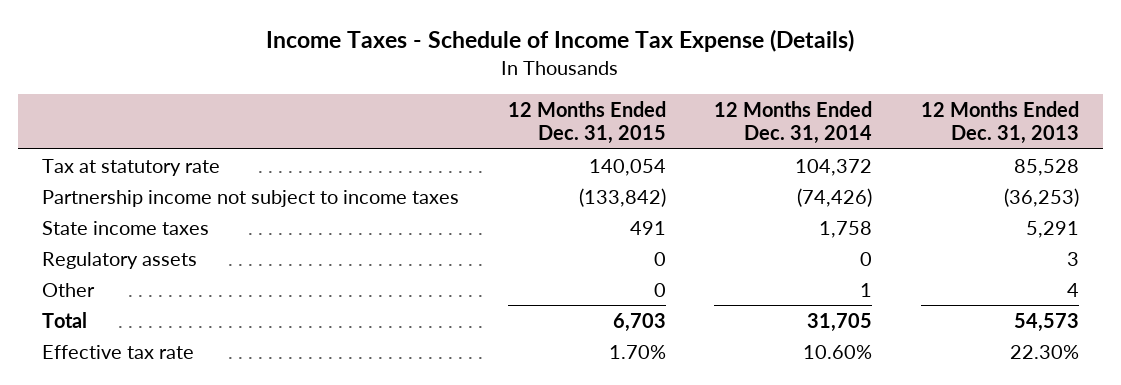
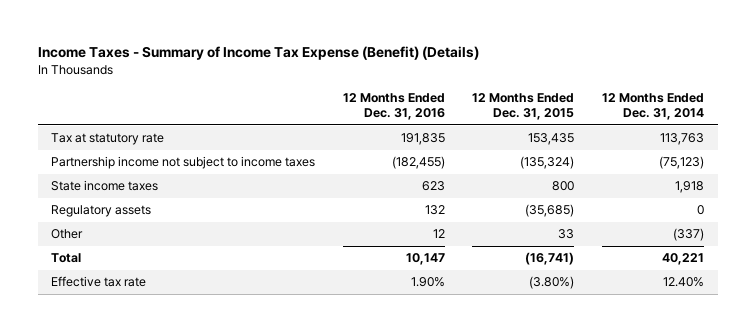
- Income Taxes - Schedule of Income Tax Expense (Details)
+ Income Taxes - Summary of Income Tax Expense (Benefit) (Details)
- | 12 Months Ended Dec. 31, 2015 | 12 Months Ended Dec. 31, 2014 | 12 Months Ended Dec. 31, 2013
+ | 12 Months Ended Dec. 31, 2016 | 12 Months Ended Dec. 31, 2015 | 12 Months Ended Dec. 31, 2014
- Tax at statutory rate | 140,054 | 104,372 | 85,528
- Partnership income not subject to income taxes | (133,842) | (74,426) | (36,253)
- State income taxes | 491 | 1,758 | 5,291
- Regulatory assets | 0 | 0 | 3
- Other | 0 | 1 | 4
- Total | 6,703 | 31,705 | 54,573
- Effective tax rate | 1.70% | 10.60% | 22.30%
+ Tax at statutory rate | 191,835 | 153,435 | 113,763
+ Partnership income not subject to income taxes | (182,455) | (135,324) | (75,123)
+ State income taxes | 623 | 800 | 1,918
+ Regulatory assets | 132 | (35,685) | 0
+ Other | 12 | 33 | (337)
+ Total | 10,147 | (16,741) | 40,221
+ Effective tax rate | 1.90% | (3.80%) | 12.40%

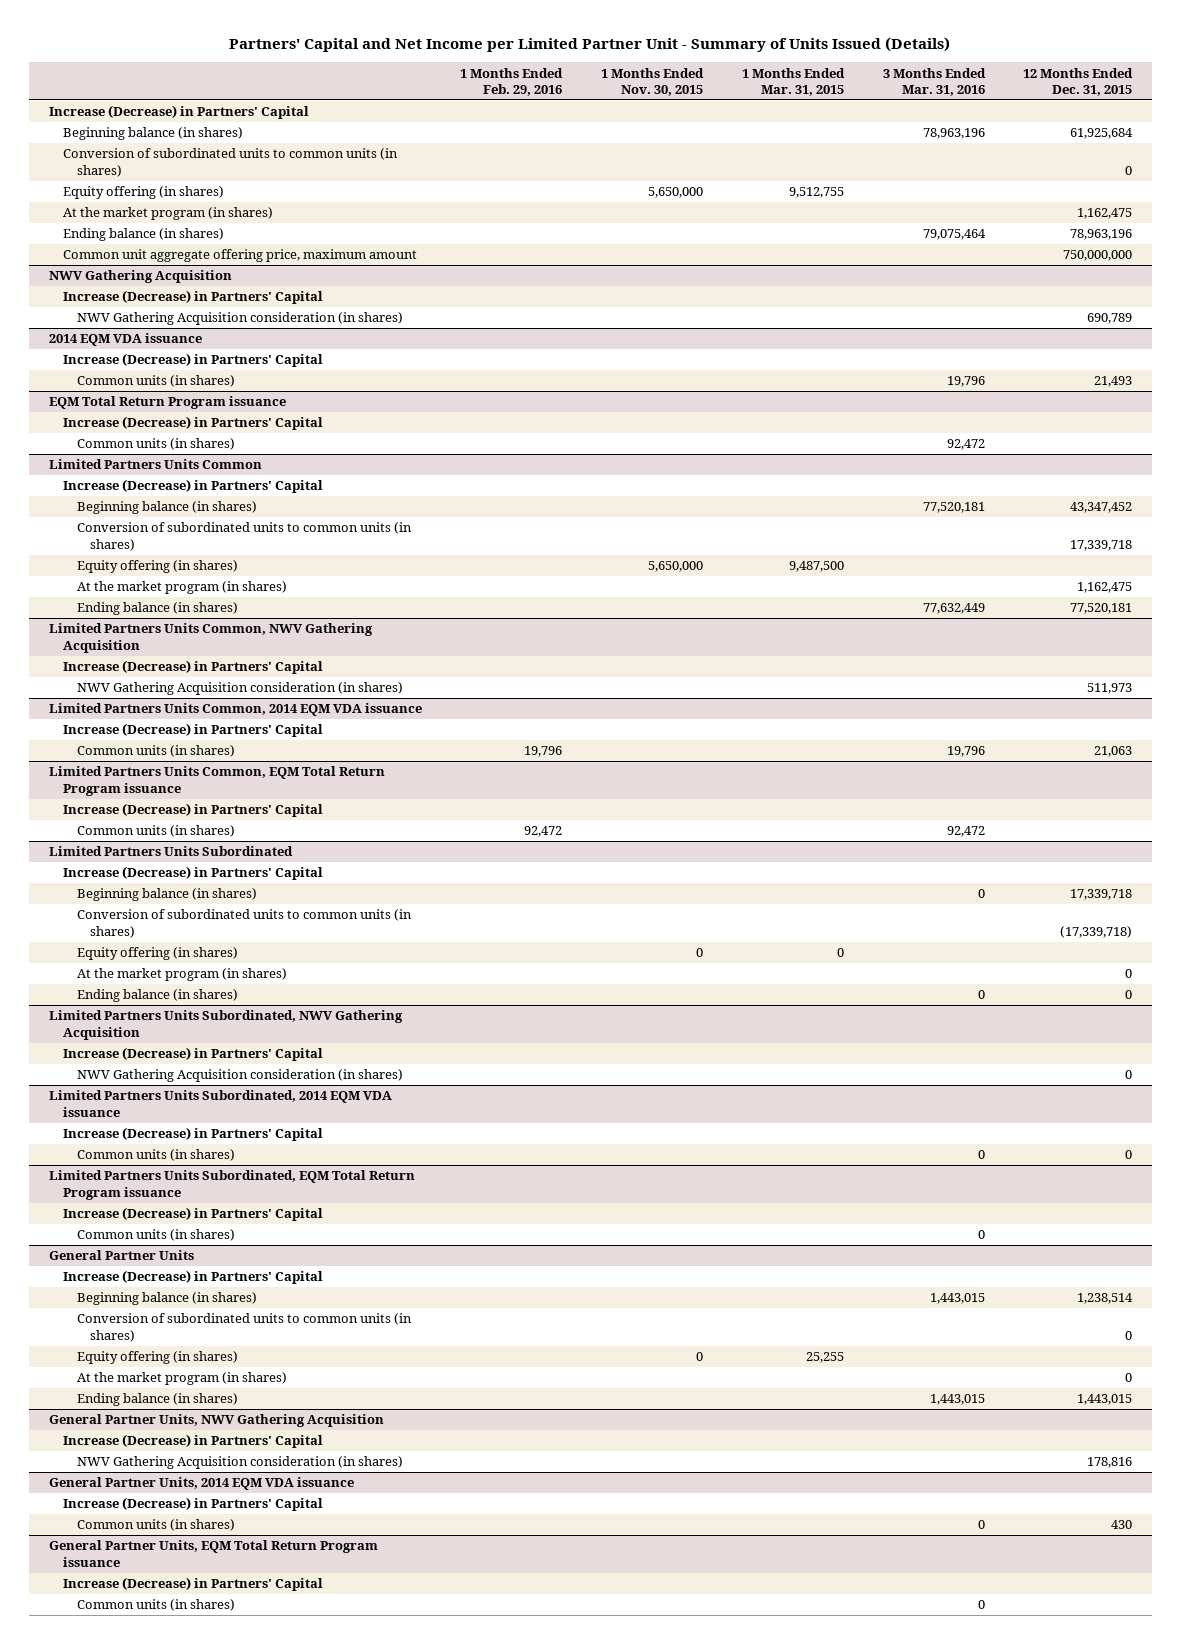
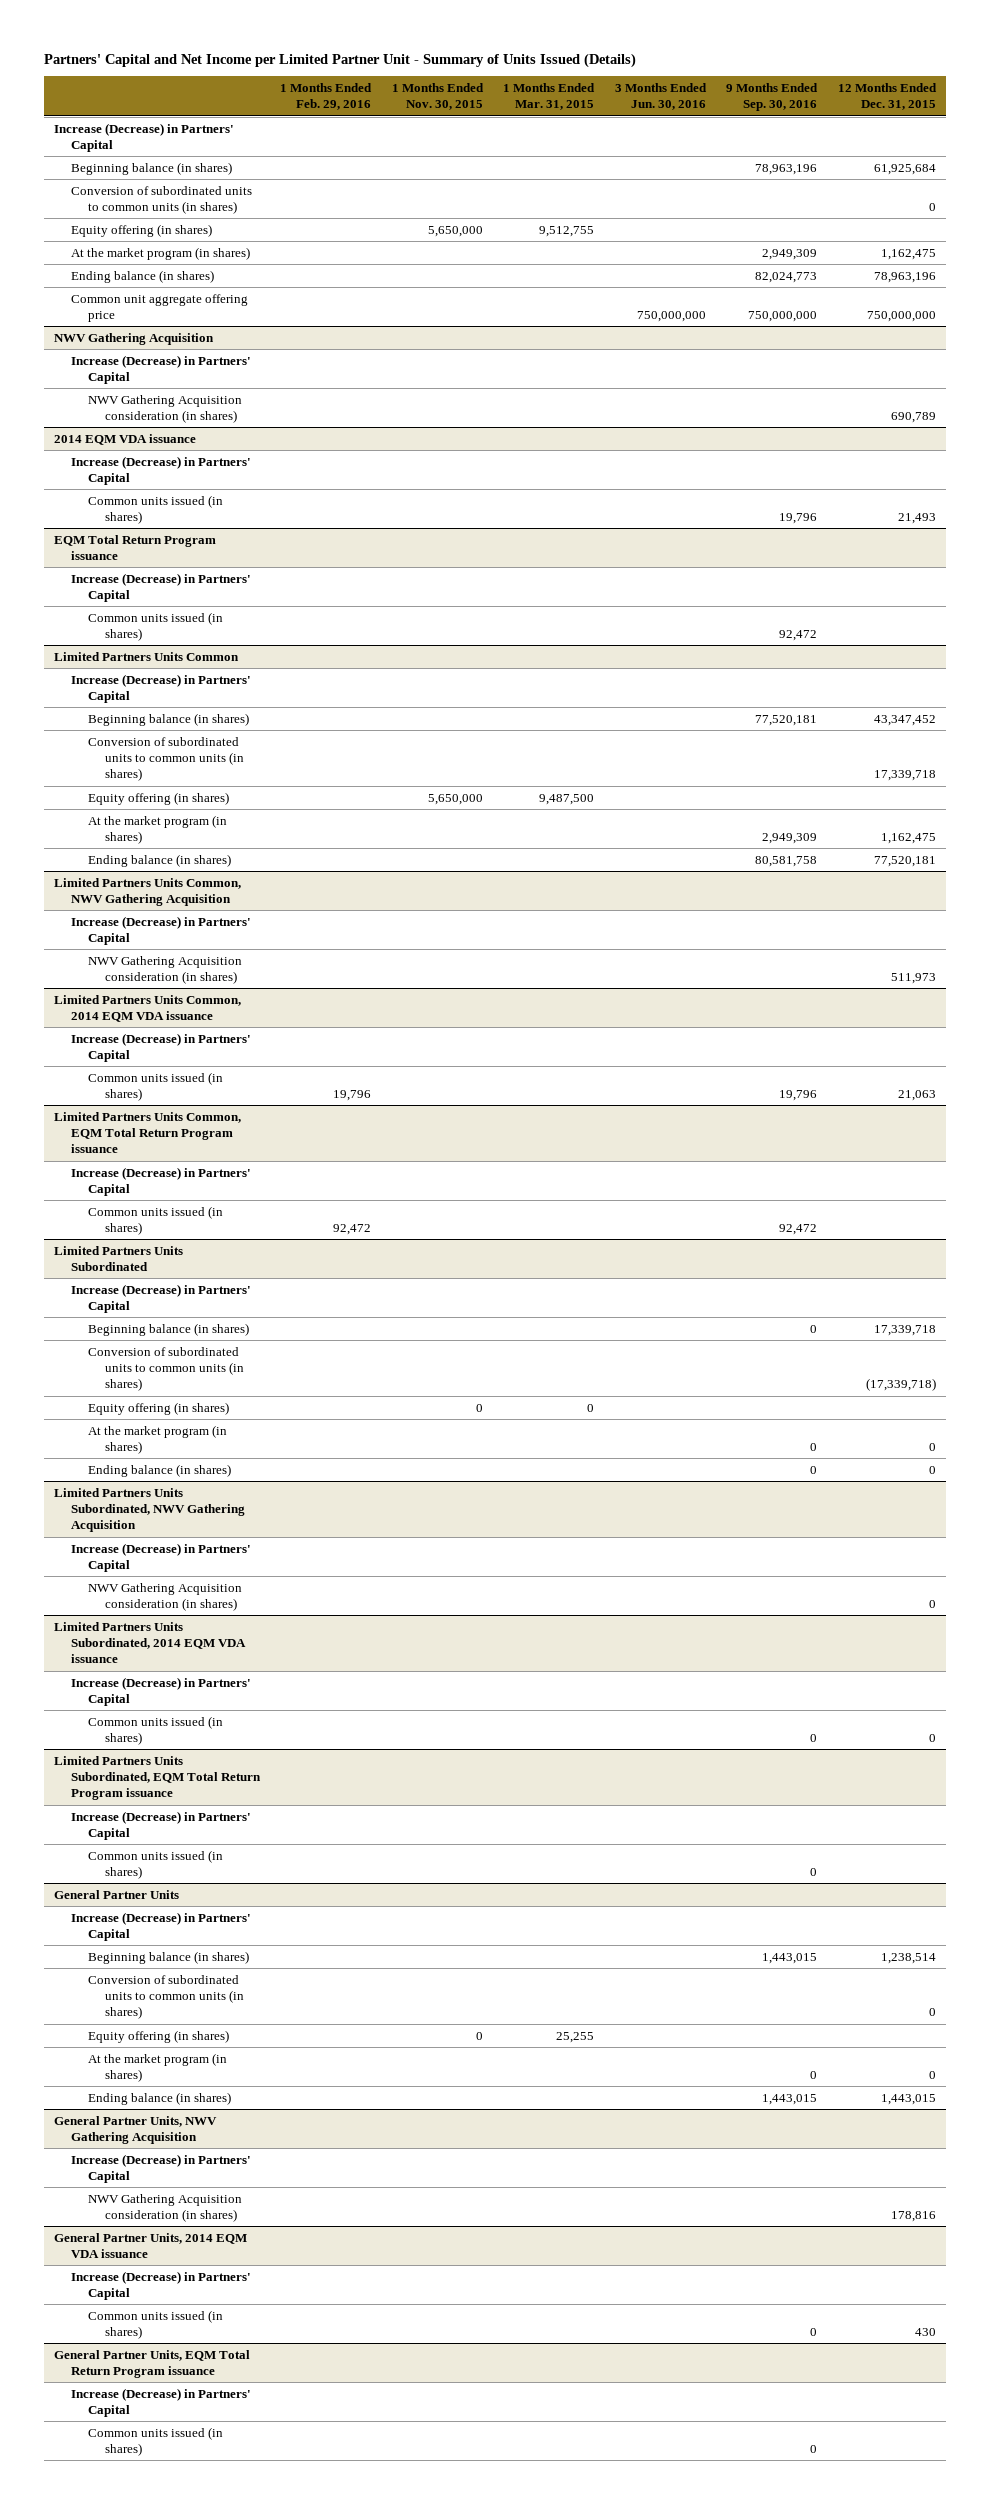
- | 1 Months Ended Feb. 29, 2016 | 1 Months Ended Nov. 30, 2015 | 1 Months Ended Mar. 31, 2015 | 3 Months Ended Mar. 31, 2016 | 12 Months Ended Dec. 31, 2015
+ | 1 Months Ended Feb. 29, 2016 | 1 Months Ended Nov. 30, 2015 | 1 Months Ended Mar. 31, 2015 | 3 Months Ended Jun. 30, 2016 | 9 Months Ended Sep. 30, 2016 | 12 Months Ended Dec. 31, 2015
- Common unit aggregate offering price, maximum amount | | | | | 750,000,000
+ Common unit aggregate offering price | | | | 750,000,000 | 750,000,000 | 750,000,000
@ 2014 EQM VDA issuance
- Common units (in shares) | | | | 19,796 | 21,493
+ Common units issued (in shares) | | | | | 19,796 | 21,493
@ EQM Total Return Program issuance
- Common units (in shares) | | | | 92,472 |
+ Common units issued (in shares) | | | | | 92,472 |
@ Limited Partners Units Common, 2014 EQM VDA issuance
- Common units (in shares) | 19,796 | | | 19,796 | 21,063
+ Common units issued (in shares) | 19,796 | | | | 19,796 | 21,063
@ Limited Partners Units Common, EQM Total Return Program issuance
- Common units (in shares) | 92,472 | | | 92,472 |
+ Common units issued (in shares) | 92,472 | | | | 92,472 |
@ Limited Partners Units Subordinated, 2014 EQM VDA issuance
- Common units (in shares) | | | | 0 | 0
+ Common units issued (in shares) | | | | | 0 | 0
@ Limited Partners Units Subordinated, EQM Total Return Program issuance
- Common units (in shares) | | | | 0 |
+ Common units issued (in shares) | | | | | 0 |
@ General Partner Units, 2014 EQM VDA issuance
- Common units (in shares) | | | | 0 | 430
+ Common units issued (in shares) | | | | | 0 | 430
@ General Partner Units, EQM Total Return Program issuance
- Common units (in shares) | | | | 0 |
+ Common units issued (in shares) | | | | | 0 |

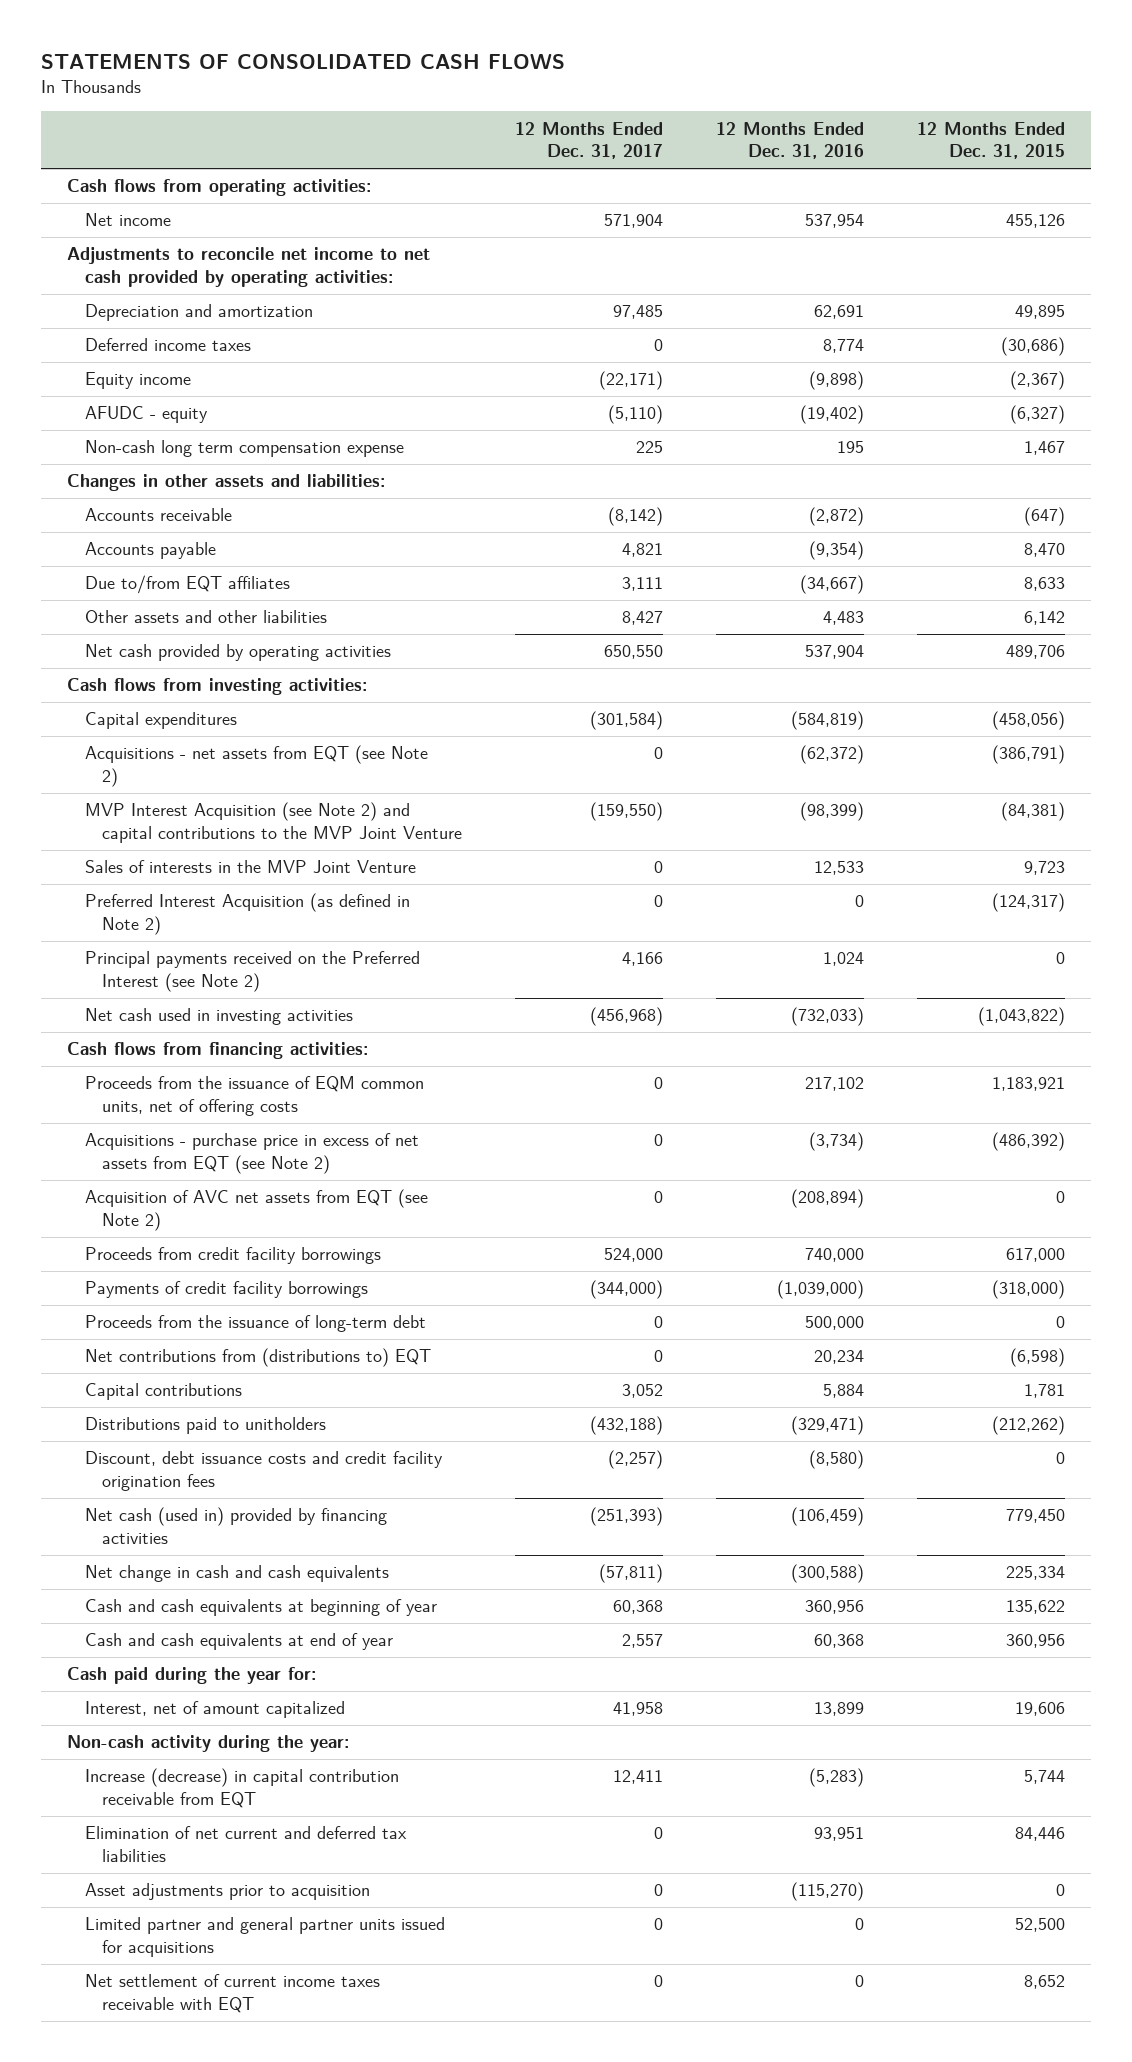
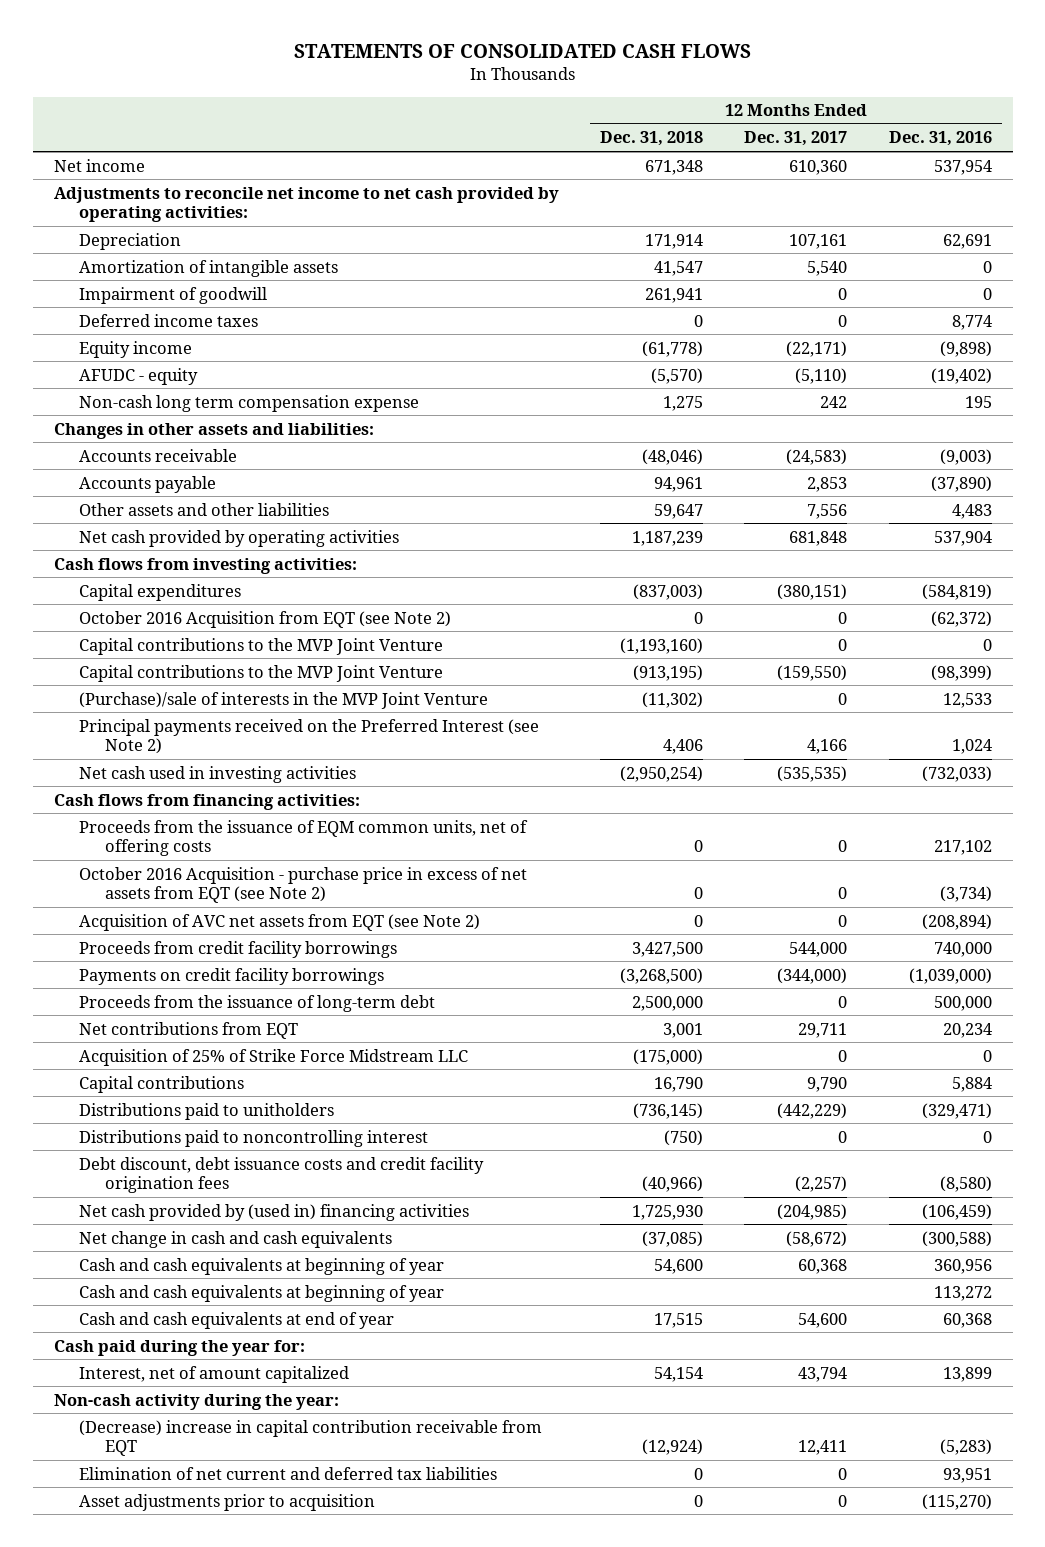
- | 12 Months Ended Dec. 31, 2017 | 12 Months Ended Dec. 31, 2016 | 12 Months Ended Dec. 31, 2015
+ | 12 Months Ended Dec. 31, 2018 | 12 Months Ended Dec. 31, 2017 | 12 Months Ended Dec. 31, 2016
- Cash flows from operating activities:
- Net income | 571,904 | 537,954 | 455,126
+ Net income | 671,348 | 610,360 | 537,954
- Depreciation and amortization | 97,485 | 62,691 | 49,895
+ Depreciation | 171,914 | 107,161 | 62,691
+ Amortization of intangible assets | 41,547 | 5,540 | 0
+ Impairment of goodwill | 261,941 | 0 | 0
- Non-cash long term compensation expense | 225 | 195 | 1,467
+ Non-cash long term compensation expense | 1,275 | 242 | 195
- Accounts receivable | (8,142) | (2,872) | (647)
- Accounts payable | 4,821 | (9,354) | 8,470
- Due to/from EQT affiliates | 3,111 | (34,667) | 8,633
- Other assets and other liabilities | 8,427 | 4,483 | 6,142
- Net cash provided by operating activities | 650,550 | 537,904 | 489,706
+ Accounts receivable | (48,046) | (24,583) | (9,003)
+ Accounts payable | 94,961 | 2,853 | (37,890)
+ Other assets and other liabilities | 59,647 | 7,556 | 4,483
+ Net cash provided by operating activities | 1,187,239 | 681,848 | 537,904
- Capital expenditures | (301,584) | (584,819) | (458,056)
- Acquisitions - net assets from EQT (see Note 2) | 0 | (62,372) | (386,791)
- MVP Interest Acquisition (see Note 2) and capital contributions to the MVP Joint Venture | (159,550) | (98,399) | (84,381)
- Sales of interests in the MVP Joint Venture | 0 | 12,533 | 9,723
- Preferred Interest Acquisition (as defined in Note 2) | 0 | 0 | (124,317)
+ Capital expenditures | (837,003) | (380,151) | (584,819)
+ October 2016 Acquisition from EQT (see Note 2) | 0 | 0 | (62,372)
+ Capital contributions to the MVP Joint Venture | (1,193,160) | 0 | 0
+ Capital contributions to the MVP Joint Venture | (913,195) | (159,550) | (98,399)
+ (Purchase)/sale of interests in the MVP Joint Venture | (11,302) | 0 | 12,533
- Net cash used in investing activities | (456,968) | (732,033) | (1,043,822)
+ Net cash used in investing activities | (2,950,254) | (535,535) | (732,033)
- Acquisitions - purchase price in excess of net assets from EQT (see Note 2) | 0 | (3,734) | (486,392)
+ October 2016 Acquisition - purchase price in excess of net assets from EQT (see Note 2) | 0 | 0 | (3,734)
- Proceeds from credit facility borrowings | 524,000 | 740,000 | 617,000
- Payments of credit facility borrowings | (344,000) | (1,039,000) | (318,000)
+ Proceeds from credit facility borrowings | 3,427,500 | 544,000 | 740,000
+ Payments on credit facility borrowings | (3,268,500) | (344,000) | (1,039,000)
- Net contributions from (distributions to) EQT | 0 | 20,234 | (6,598)
- Capital contributions | 3,052 | 5,884 | 1,781
- Distributions paid to unitholders | (432,188) | (329,471) | (212,262)
- Discount, debt issuance costs and credit facility origination fees | (2,257) | (8,580) | 0
- Net cash (used in) provided by financing activities | (251,393) | (106,459) | 779,450
- Net change in cash and cash equivalents | (57,811) | (300,588) | 225,334
+ Net contributions from EQT | 3,001 | 29,711 | 20,234
+ Acquisition of 25% of Strike Force Midstream LLC | (175,000) | 0 | 0
+ Capital contributions | 16,790 | 9,790 | 5,884
+ Distributions paid to unitholders | (736,145) | (442,229) | (329,471)
+ Distributions paid to noncontrolling interest | (750) | 0 | 0
+ Debt discount, debt issuance costs and credit facility origination fees | (40,966) | (2,257) | (8,580)
+ Net cash provided by (used in) financing activities | 1,725,930 | (204,985) | (106,459)
+ Net change in cash and cash equivalents | (37,085) | (58,672) | (300,588)
- Cash and cash equivalents at end of year | 2,557 | 60,368 | 360,956
+ Cash and cash equivalents at beginning of year | | | 113,272
+ Cash and cash equivalents at end of year | 17,515 | 54,600 | 60,368
- Interest, net of amount capitalized | 41,958 | 13,899 | 19,606
+ Interest, net of amount capitalized | 54,154 | 43,794 | 13,899
- Increase (decrease) in capital contribution receivable from EQT | 12,411 | (5,283) | 5,744
+ (Decrease) increase in capital contribution receivable from EQT | (12,924) | 12,411 | (5,283)
- Limited partner and general partner units issued for acquisitions | 0 | 0 | 52,500
- Net settlement of current income taxes receivable with EQT | 0 | 0 | 8,652

